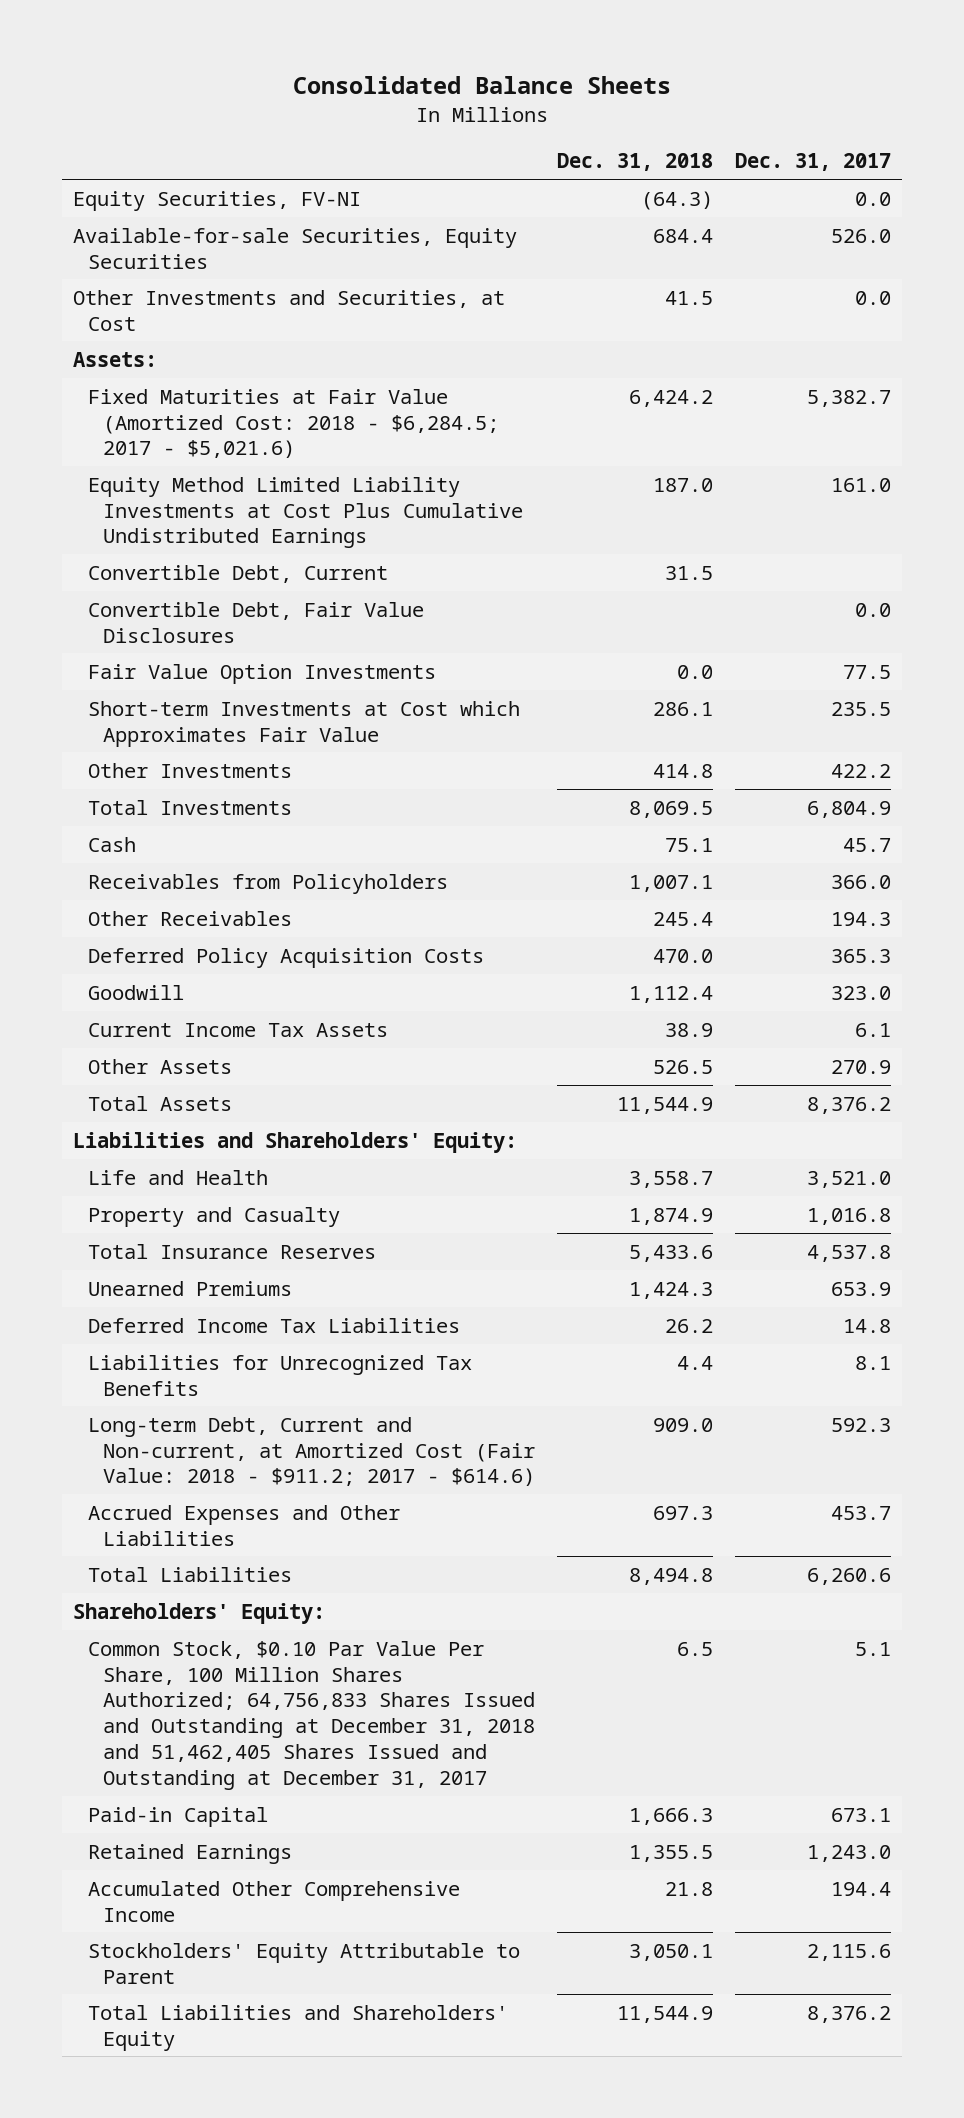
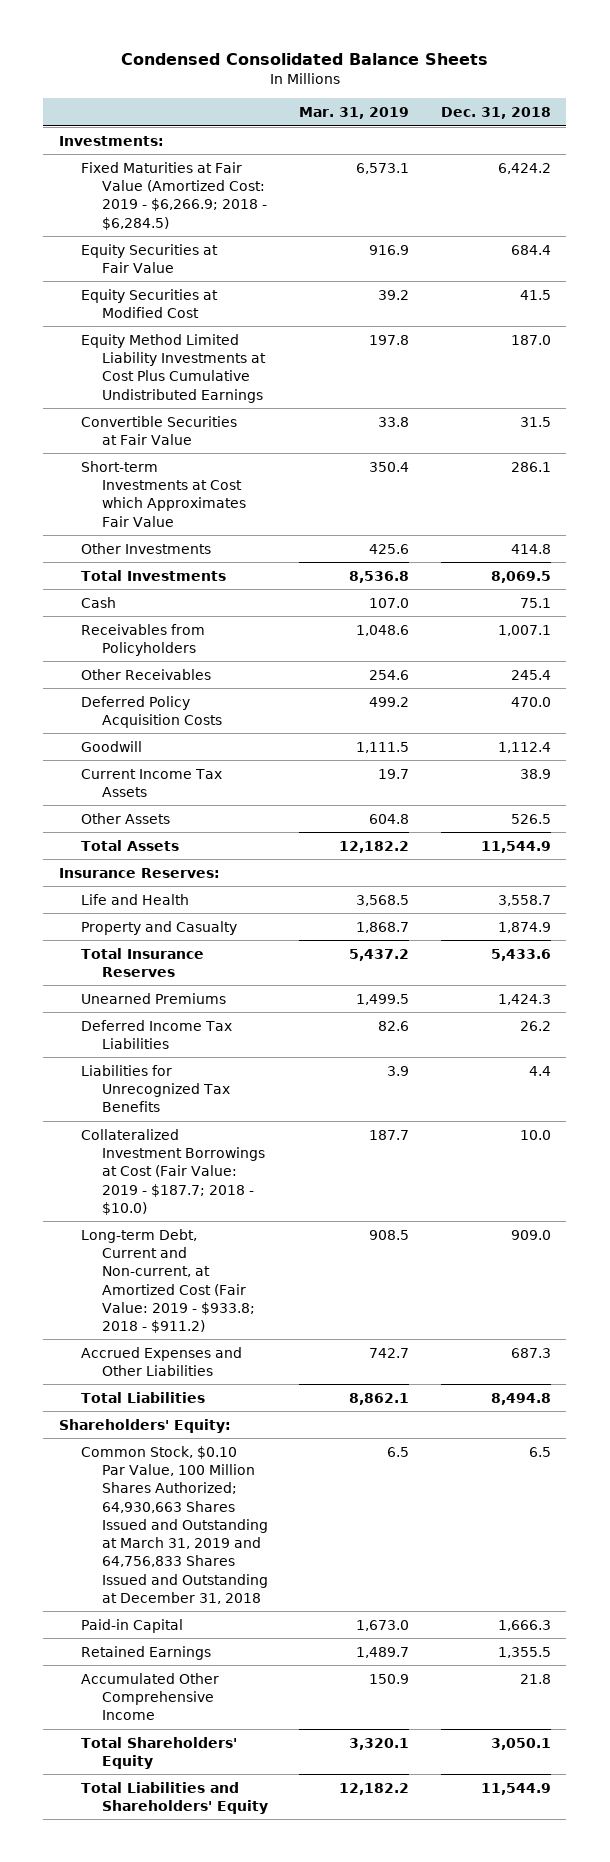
- Consolidated Balance Sheets
+ Condensed Consolidated Balance Sheets
- | Dec. 31, 2018 | Dec. 31, 2017
+ | Mar. 31, 2019 | Dec. 31, 2018
- Equity Securities, FV-NI | (64.3) | 0.0
- Available-for-sale Securities, Equity Securities | 684.4 | 526.0
- Other Investments and Securities, at Cost | 41.5 | 0.0
- Assets:
- Fixed Maturities at Fair Value (Amortized Cost: 2018 - $6,284.5; 2017 - $5,021.6) | 6,424.2 | 5,382.7
+ Investments:
+ Fixed Maturities at Fair Value (Amortized Cost: 2019 - $6,266.9; 2018 - $6,284.5) | 6,573.1 | 6,424.2
+ Equity Securities at Fair Value | 916.9 | 684.4
+ Equity Securities at Modified Cost | 39.2 | 41.5
- Convertible Debt, Current | 31.5 |
- Convertible Debt, Fair Value Disclosures | | 0.0
- Fair Value Option Investments | 0.0 | 77.5
+ Convertible Securities at Fair Value | 33.8 | 31.5
- Liabilities and Shareholders' Equity:
+ Insurance Reserves:
- Long-term Debt, Current and Non-current, at Amortized Cost (Fair Value: 2018 - $911.2; 2017 - $614.6) | 909.0 | 592.3
- Accrued Expenses and Other Liabilities | 697.3 | 453.7
+ Collateralized Investment Borrowings at Cost (Fair Value: 2019 - $187.7; 2018 - $10.0) | 187.7 | 10.0
+ Long-term Debt, Current and Non-current, at Amortized Cost (Fair Value: 2019 - $933.8; 2018 - $911.2) | 908.5 | 909.0
+ Accrued Expenses and Other Liabilities | 742.7 | 687.3
- Common Stock, $0.10 Par Value Per Share, 100 Million Shares Authorized; 64,756,833 Shares Issued and Outstanding at December 31, 2018 and 51,462,405 Shares Issued and Outstanding at December 31, 2017 | 6.5 | 5.1
+ Common Stock, $0.10 Par Value, 100 Million Shares Authorized; 64,930,663 Shares Issued and Outstanding at March 31, 2019 and 64,756,833 Shares Issued and Outstanding at December 31, 2018 | 6.5 | 6.5
- Stockholders' Equity Attributable to Parent | 3,050.1 | 2,115.6
+ Total Shareholders' Equity | 3,320.1 | 3,050.1

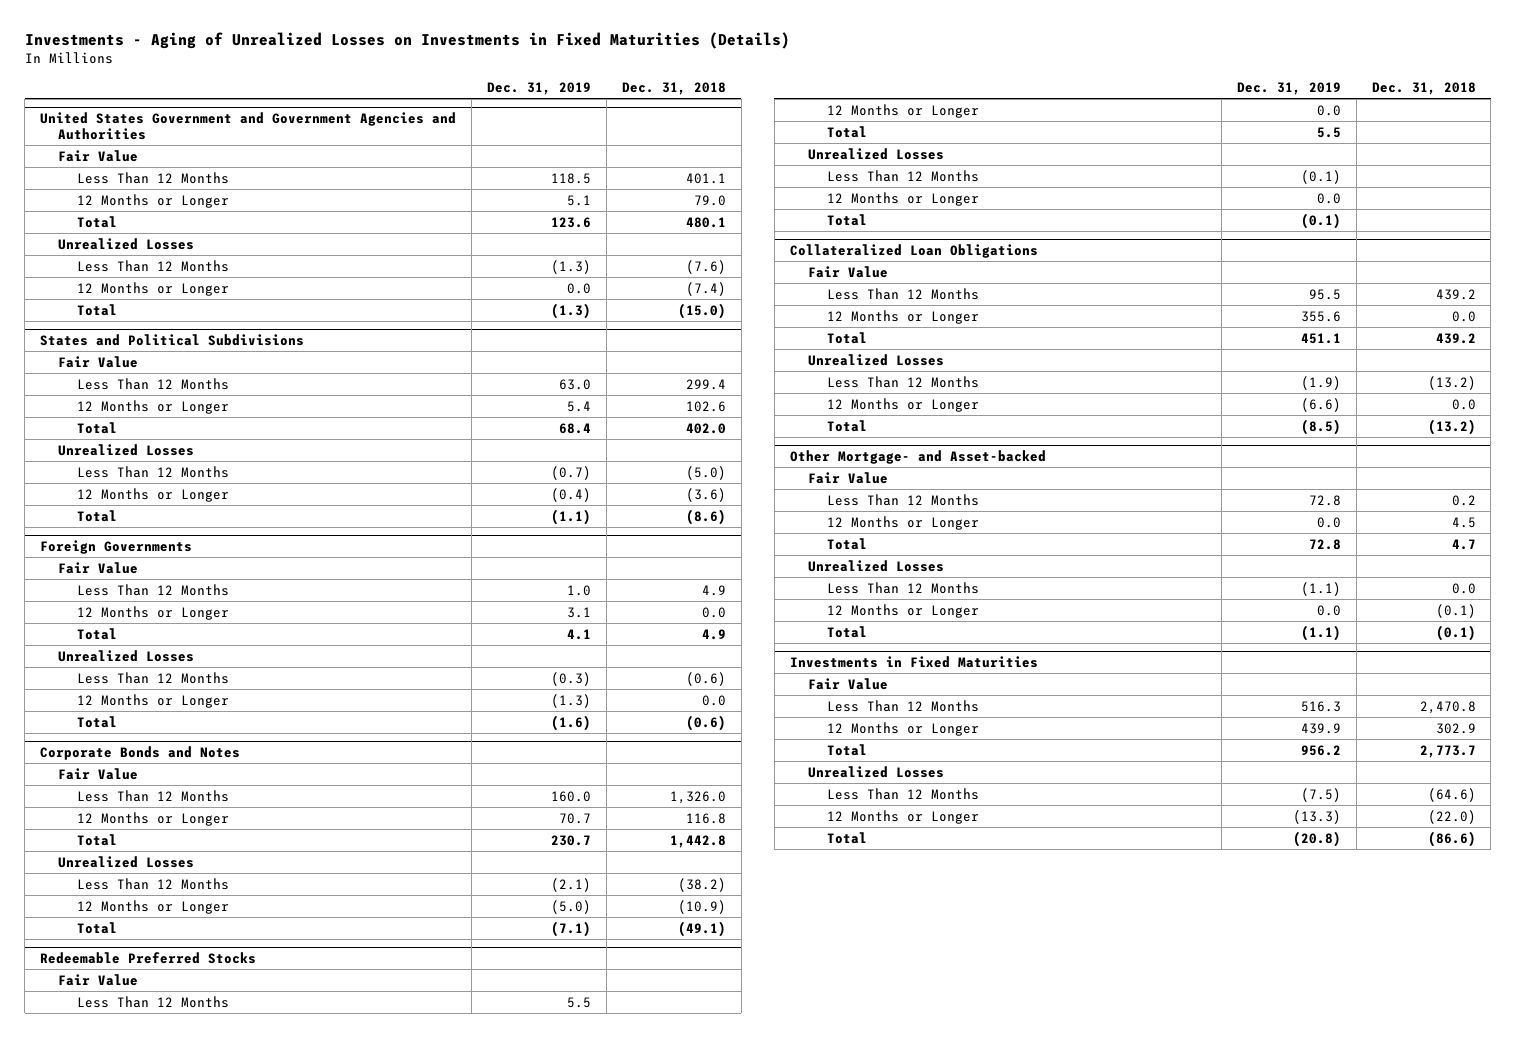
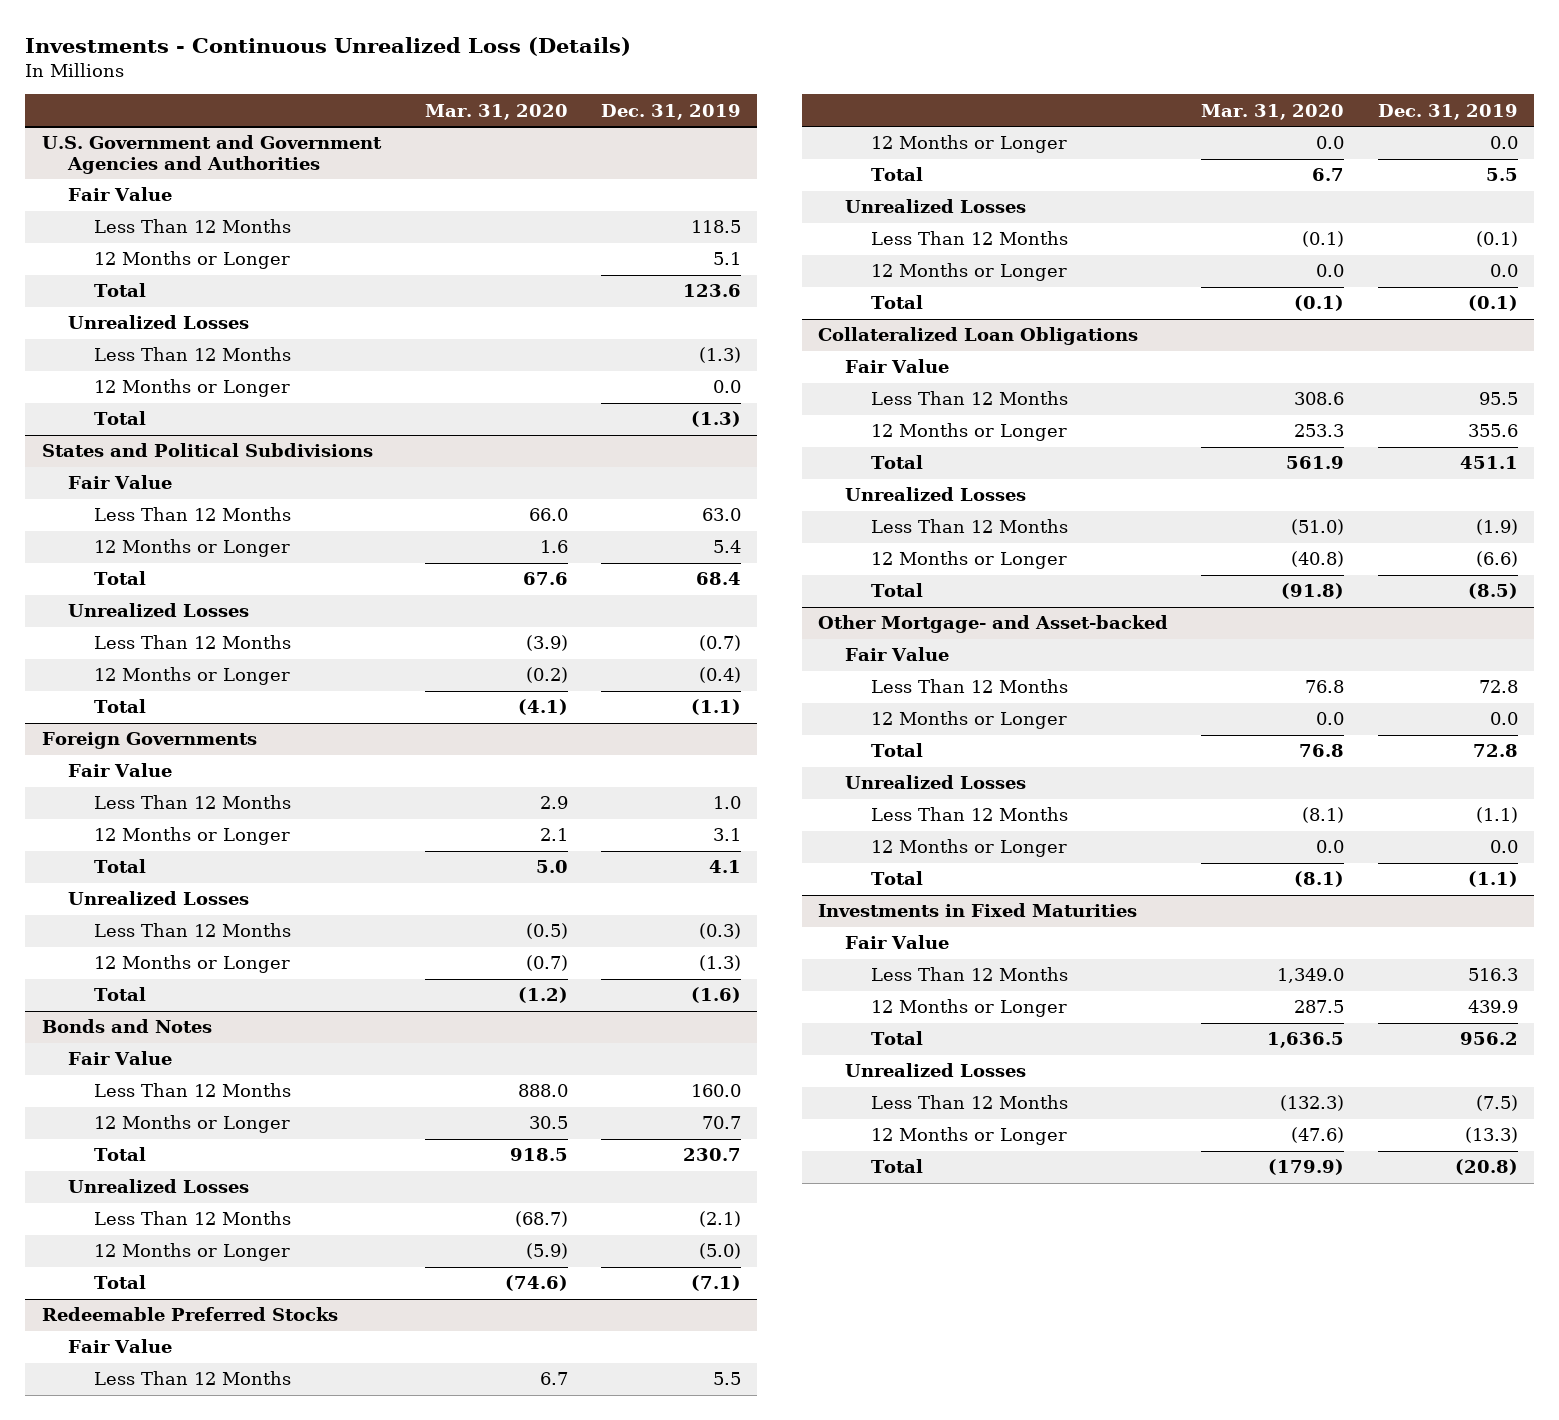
- Investments - Aging of Unrealized Losses on Investments in Fixed Maturities (Details)
+ Investments - Continuous Unrealized Loss (Details)
- | Dec. 31, 2019 | Dec. 31, 2018
+ | Mar. 31, 2020 | Dec. 31, 2019
- United States Government and Government Agencies and Authorities
+ U.S. Government and Government Agencies and Authorities
- Corporate Bonds and Notes
+ Bonds and Notes

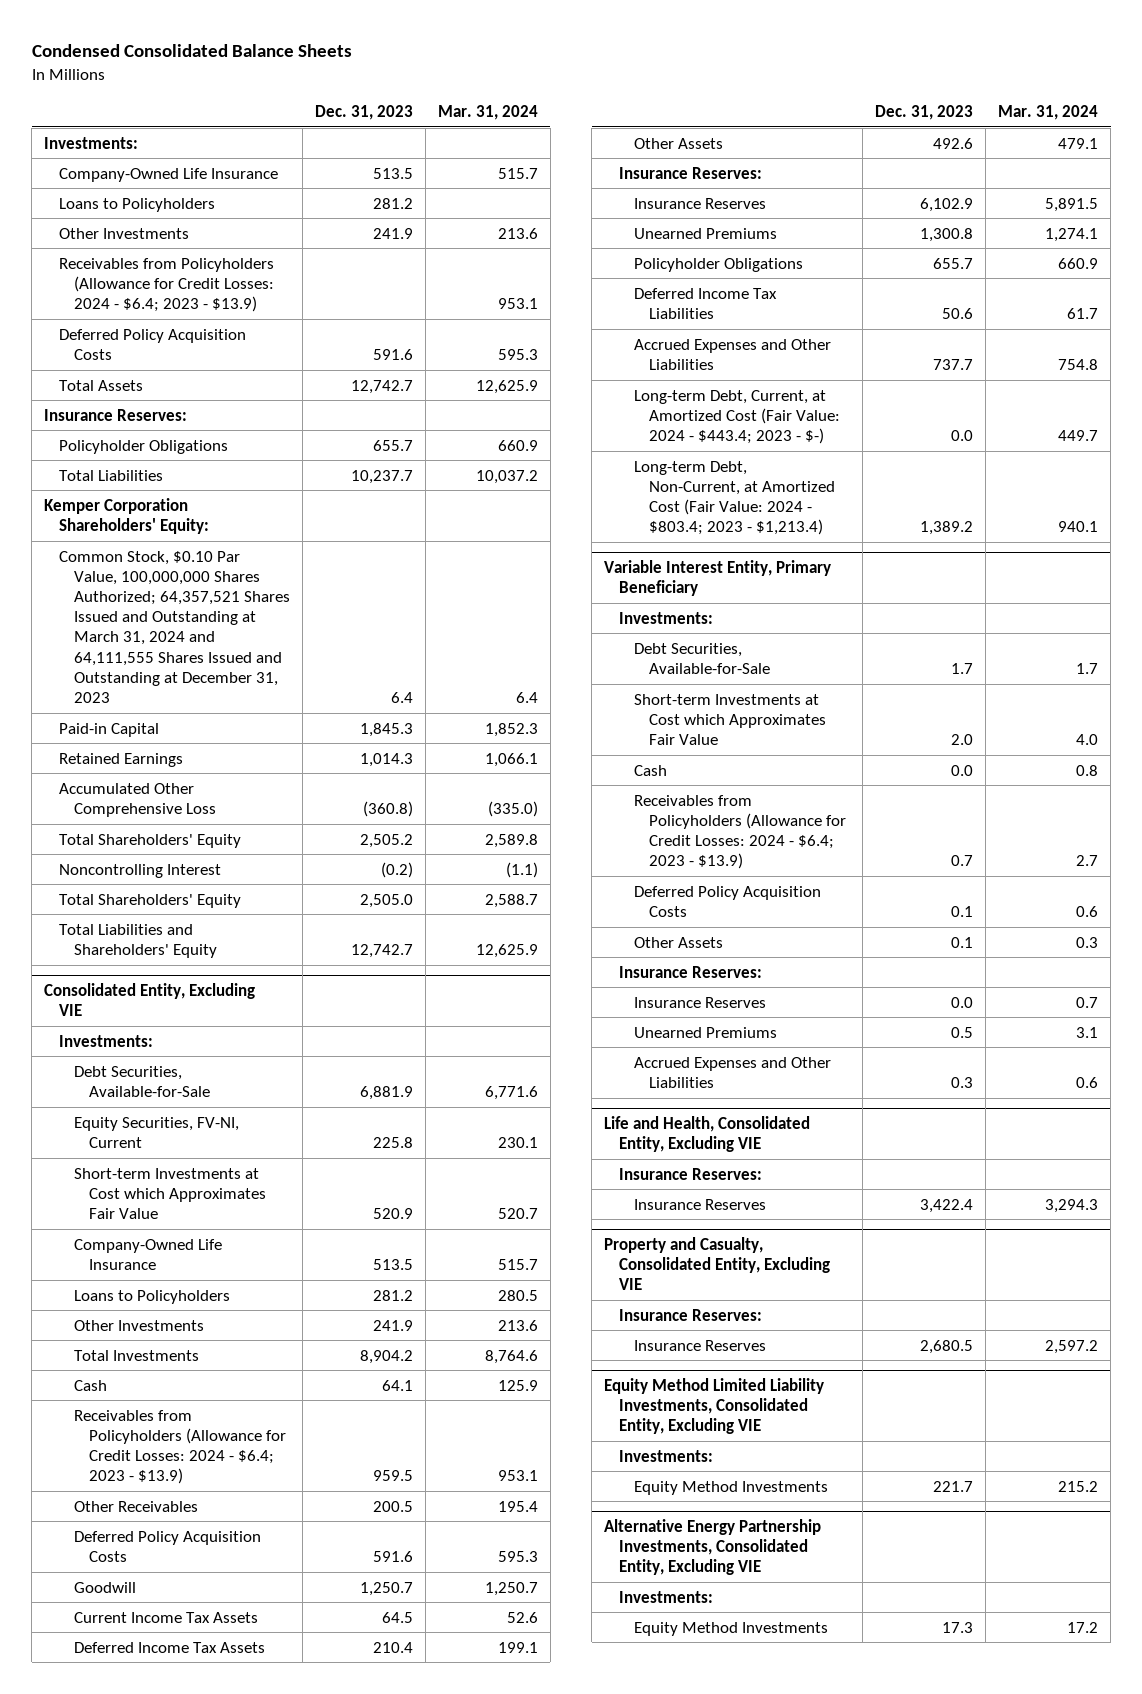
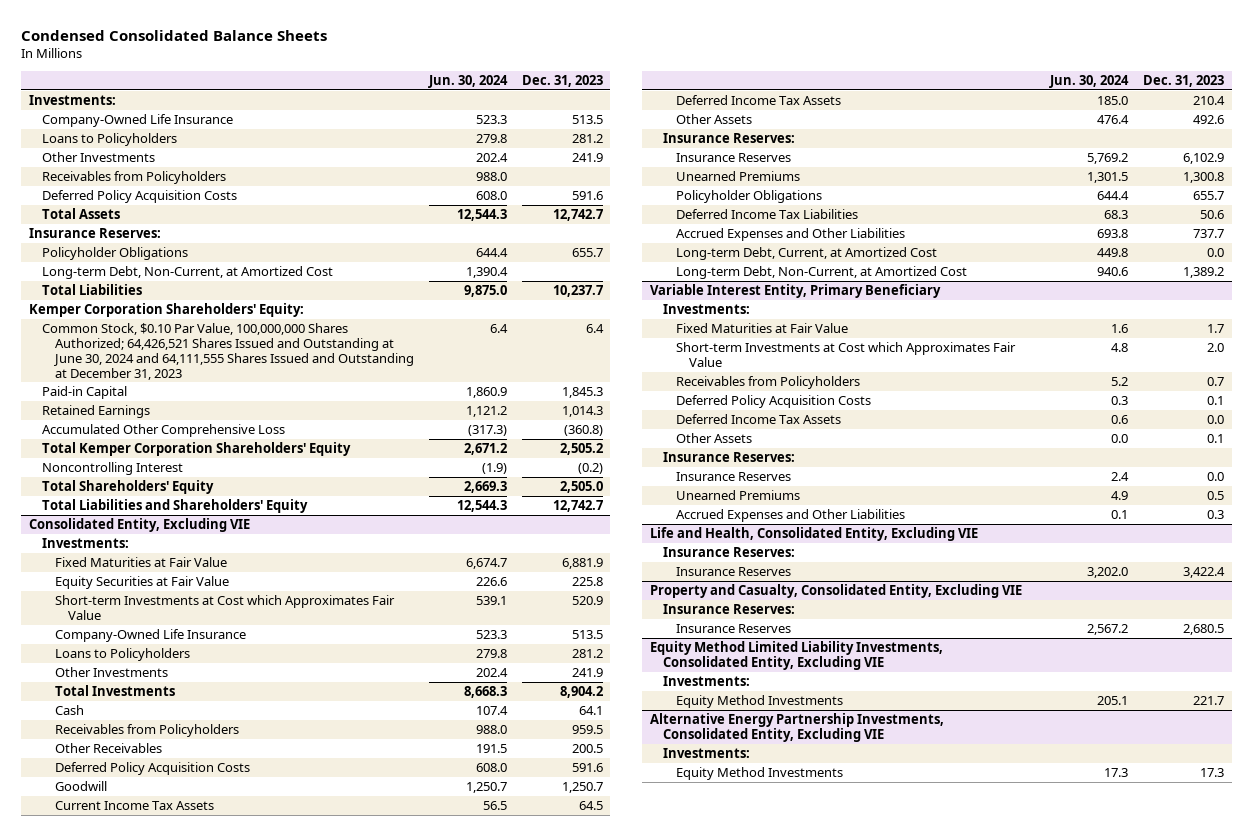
- | Dec. 31, 2023 | Mar. 31, 2024
+ | Jun. 30, 2024 | Dec. 31, 2023
- Receivables from Policyholders (Allowance for Credit Losses: 2024 - $6.4; 2023 - $13.9) | | 953.1
+ Receivables from Policyholders | 988.0 |
+ Long-term Debt, Non-Current, at Amortized Cost | 1,390.4 |
- Common Stock, $0.10 Par Value, 100,000,000 Shares Authorized; 64,357,521 Shares Issued and Outstanding at March 31, 2024 and 64,111,555 Shares Issued and Outstanding at December 31, 2023 | 6.4 | 6.4
+ Common Stock, $0.10 Par Value, 100,000,000 Shares Authorized; 64,426,521 Shares Issued and Outstanding at June 30, 2024 and 64,111,555 Shares Issued and Outstanding at December 31, 2023 | 6.4 | 6.4
- Total Shareholders' Equity | 2,505.2 | 2,589.8
+ Total Kemper Corporation Shareholders' Equity | 2,671.2 | 2,505.2
@ Consolidated Entity, Excluding VIE
- Debt Securities, Available-for-Sale | 6,881.9 | 6,771.6
- Equity Securities, FV-NI, Current | 225.8 | 230.1
+ Fixed Maturities at Fair Value | 6,674.7 | 6,881.9
+ Equity Securities at Fair Value | 226.6 | 225.8
- Receivables from Policyholders (Allowance for Credit Losses: 2024 - $6.4; 2023 - $13.9) | 959.5 | 953.1
+ Receivables from Policyholders | 988.0 | 959.5
- Long-term Debt, Current, at Amortized Cost (Fair Value: 2024 - $443.4; 2023 - $-) | 0.0 | 449.7
- Long-term Debt, Non-Current, at Amortized Cost (Fair Value: 2024 - $803.4; 2023 - $1,213.4) | 1,389.2 | 940.1
+ Long-term Debt, Current, at Amortized Cost | 449.8 | 0.0
+ Long-term Debt, Non-Current, at Amortized Cost | 940.6 | 1,389.2
@ Variable Interest Entity, Primary Beneficiary
- Debt Securities, Available-for-Sale | 1.7 | 1.7
+ Fixed Maturities at Fair Value | 1.6 | 1.7
- Cash | 0.0 | 0.8
- Receivables from Policyholders (Allowance for Credit Losses: 2024 - $6.4; 2023 - $13.9) | 0.7 | 2.7
+ Receivables from Policyholders | 5.2 | 0.7
+ Deferred Income Tax Assets | 0.6 | 0.0

